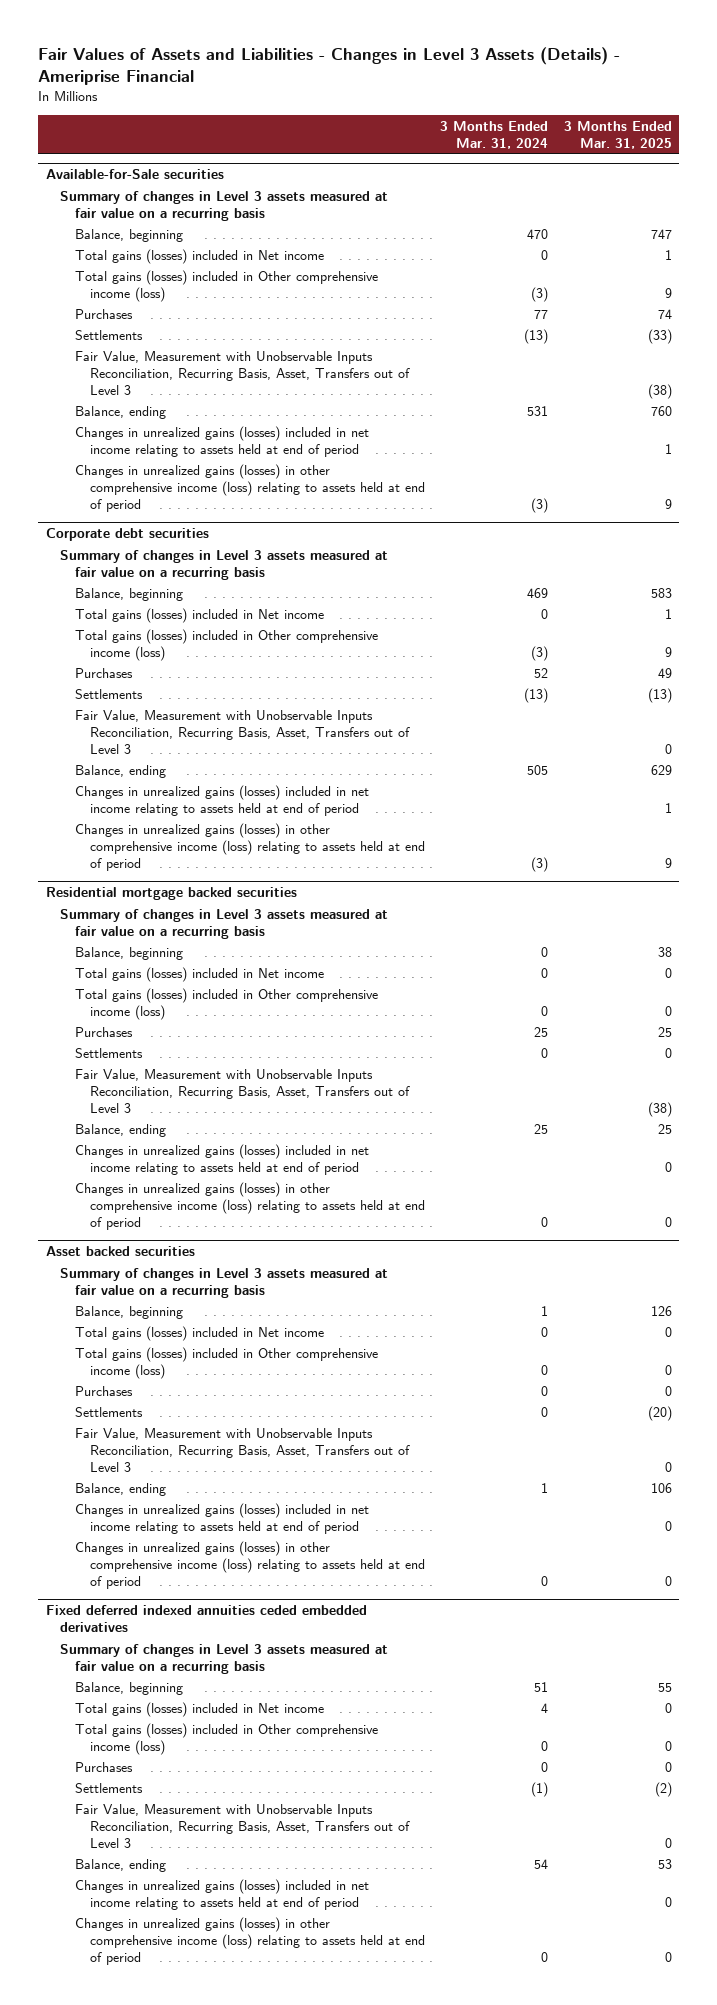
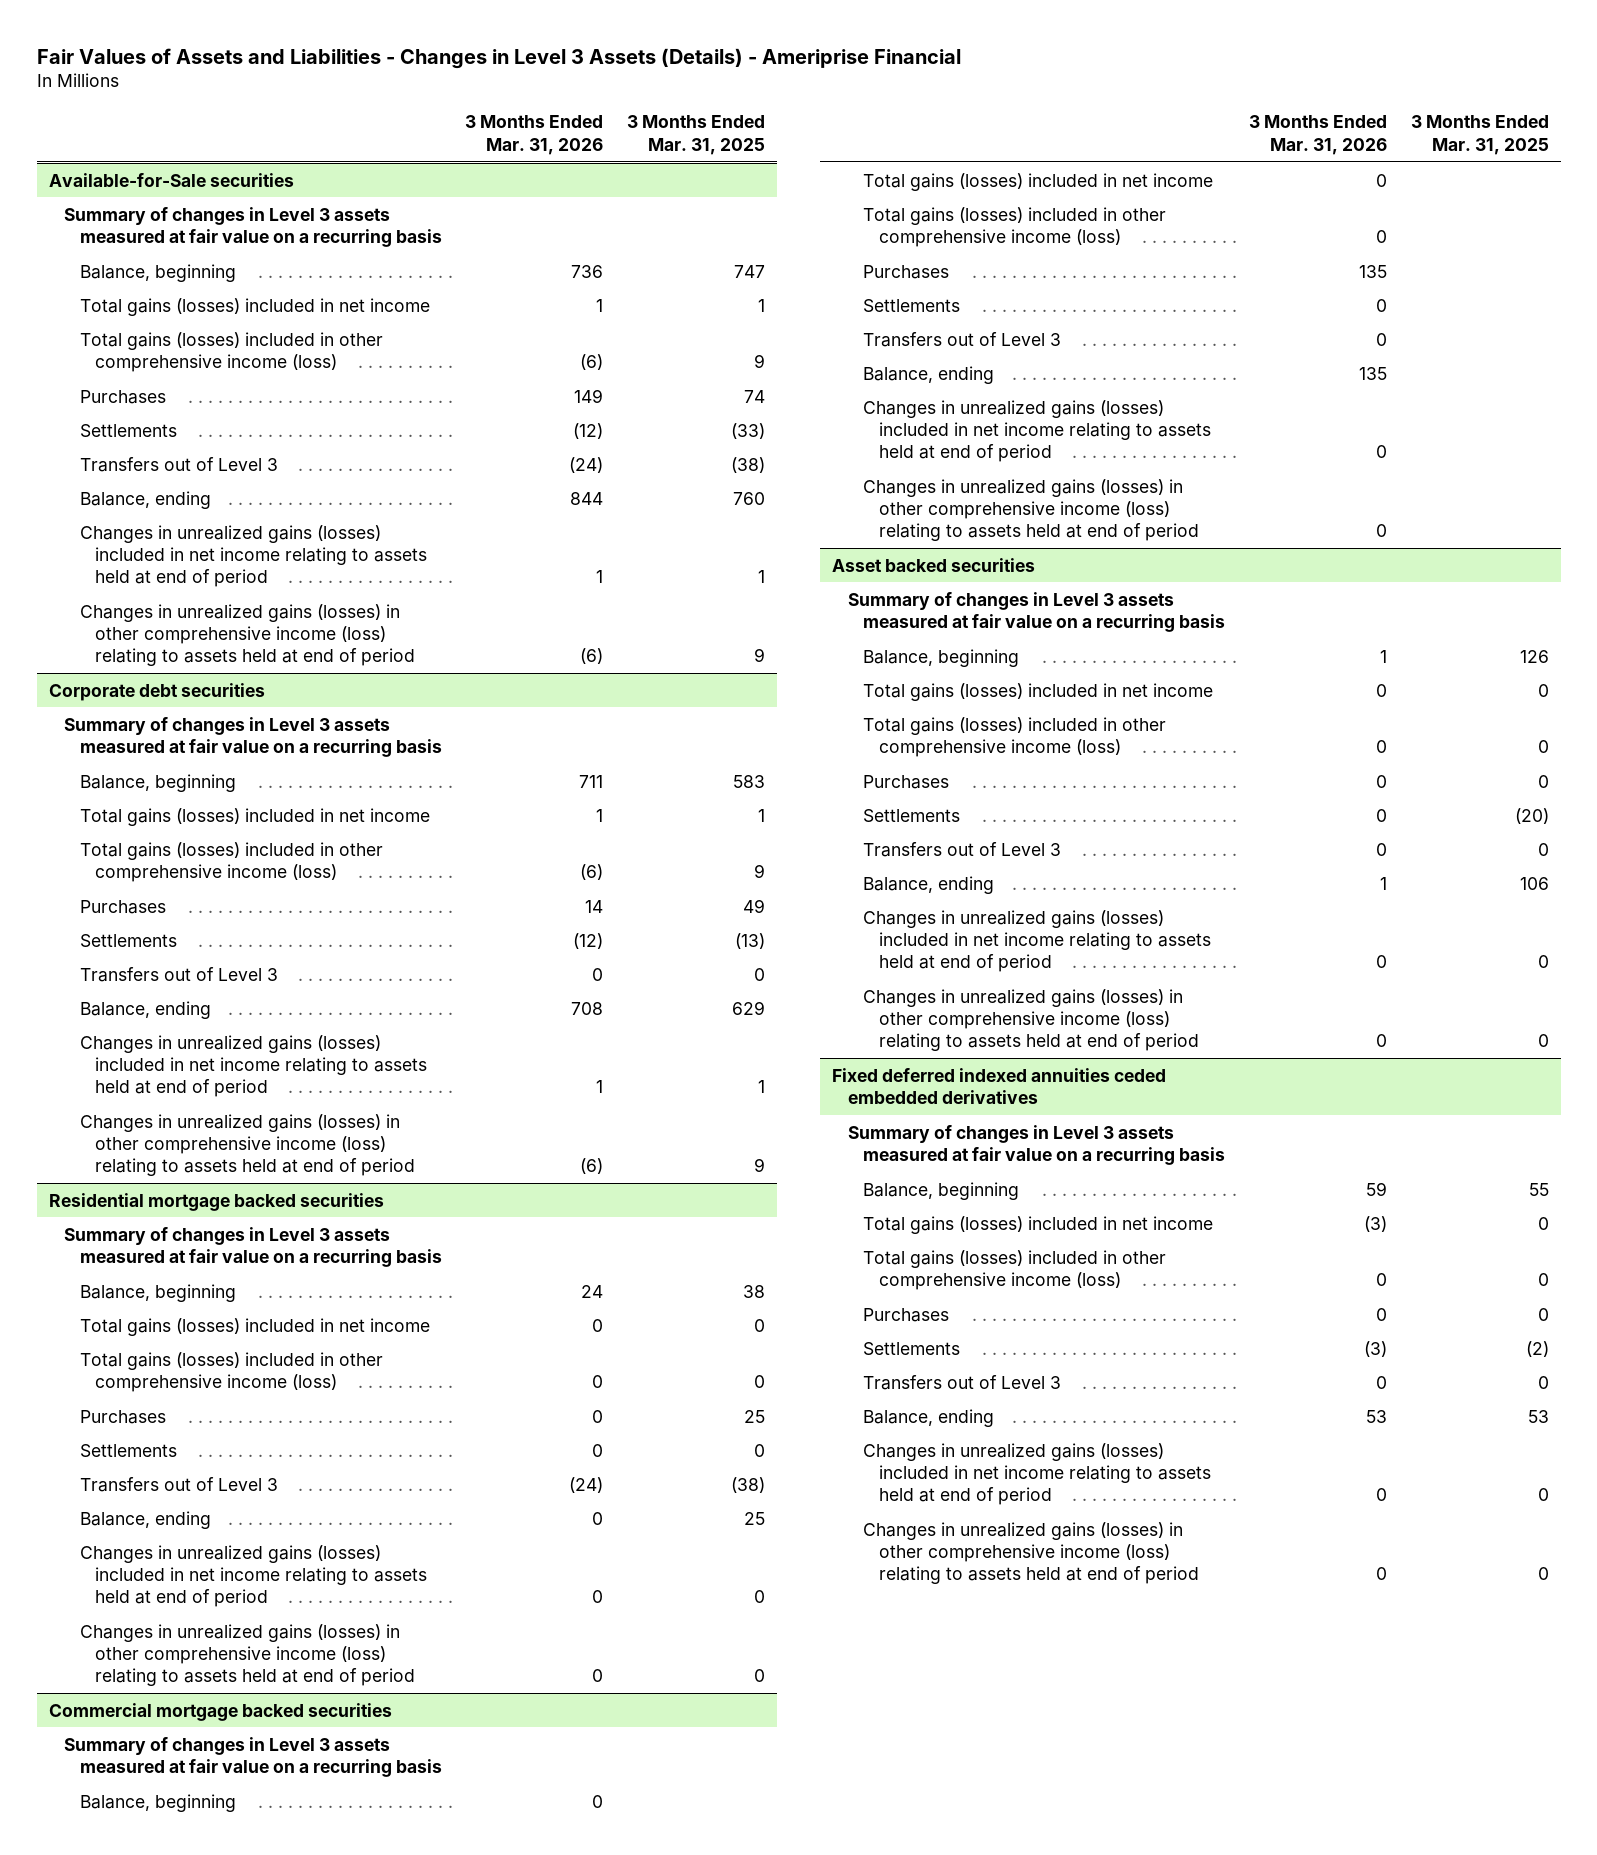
- | 3 Months Ended Mar. 31, 2024 | 3 Months Ended Mar. 31, 2025
+ | 3 Months Ended Mar. 31, 2026 | 3 Months Ended Mar. 31, 2025
@ Available-for-Sale securities
- Total gains (losses) included in Net income | 0 | 1
- Total gains (losses) included in Other comprehensive income (loss) | (3) | 9
+ Total gains (losses) included in net income | 1 | 1
+ Total gains (losses) included in other comprehensive income (loss) | (6) | 9
- Fair Value, Measurement with Unobservable Inputs Reconciliation, Recurring Basis, Asset, Transfers out of Level 3 | | (38)
+ Transfers out of Level 3 | (24) | (38)
@ Corporate debt securities
- Total gains (losses) included in Net income | 0 | 1
- Total gains (losses) included in Other comprehensive income (loss) | (3) | 9
+ Total gains (losses) included in net income | 1 | 1
+ Total gains (losses) included in other comprehensive income (loss) | (6) | 9
- Fair Value, Measurement with Unobservable Inputs Reconciliation, Recurring Basis, Asset, Transfers out of Level 3 | | 0
+ Transfers out of Level 3 | 0 | 0
@ Residential mortgage backed securities
- Total gains (losses) included in Net income | 0 | 0
- Total gains (losses) included in Other comprehensive income (loss) | 0 | 0
+ Total gains (losses) included in net income | 0 | 0
+ Total gains (losses) included in other comprehensive income (loss) | 0 | 0
- Fair Value, Measurement with Unobservable Inputs Reconciliation, Recurring Basis, Asset, Transfers out of Level 3 | | (38)
+ Transfers out of Level 3 | (24) | (38)
+ Commercial mortgage backed securities
+ Summary of changes in Level 3 assets measured at fair value on a recurring basis
+ Balance, beginning | 0 |
+ Total gains (losses) included in net income | 0 |
+ Total gains (losses) included in other comprehensive income (loss) | 0 |
+ Purchases | 135 |
+ Settlements | 0 |
+ Transfers out of Level 3 | 0 |
+ Balance, ending | 135 |
+ Changes in unrealized gains (losses) included in net income relating to assets held at end of period | 0 |
+ Changes in unrealized gains (losses) in other comprehensive income (loss) relating to assets held at end of period | 0 |
@ Asset backed securities
- Total gains (losses) included in Net income | 0 | 0
- Total gains (losses) included in Other comprehensive income (loss) | 0 | 0
+ Total gains (losses) included in net income | 0 | 0
+ Total gains (losses) included in other comprehensive income (loss) | 0 | 0
- Fair Value, Measurement with Unobservable Inputs Reconciliation, Recurring Basis, Asset, Transfers out of Level 3 | | 0
+ Transfers out of Level 3 | 0 | 0
@ Fixed deferred indexed annuities ceded embedded derivatives
- Total gains (losses) included in Net income | 4 | 0
- Total gains (losses) included in Other comprehensive income (loss) | 0 | 0
+ Total gains (losses) included in net income | (3) | 0
+ Total gains (losses) included in other comprehensive income (loss) | 0 | 0
- Fair Value, Measurement with Unobservable Inputs Reconciliation, Recurring Basis, Asset, Transfers out of Level 3 | | 0
+ Transfers out of Level 3 | 0 | 0

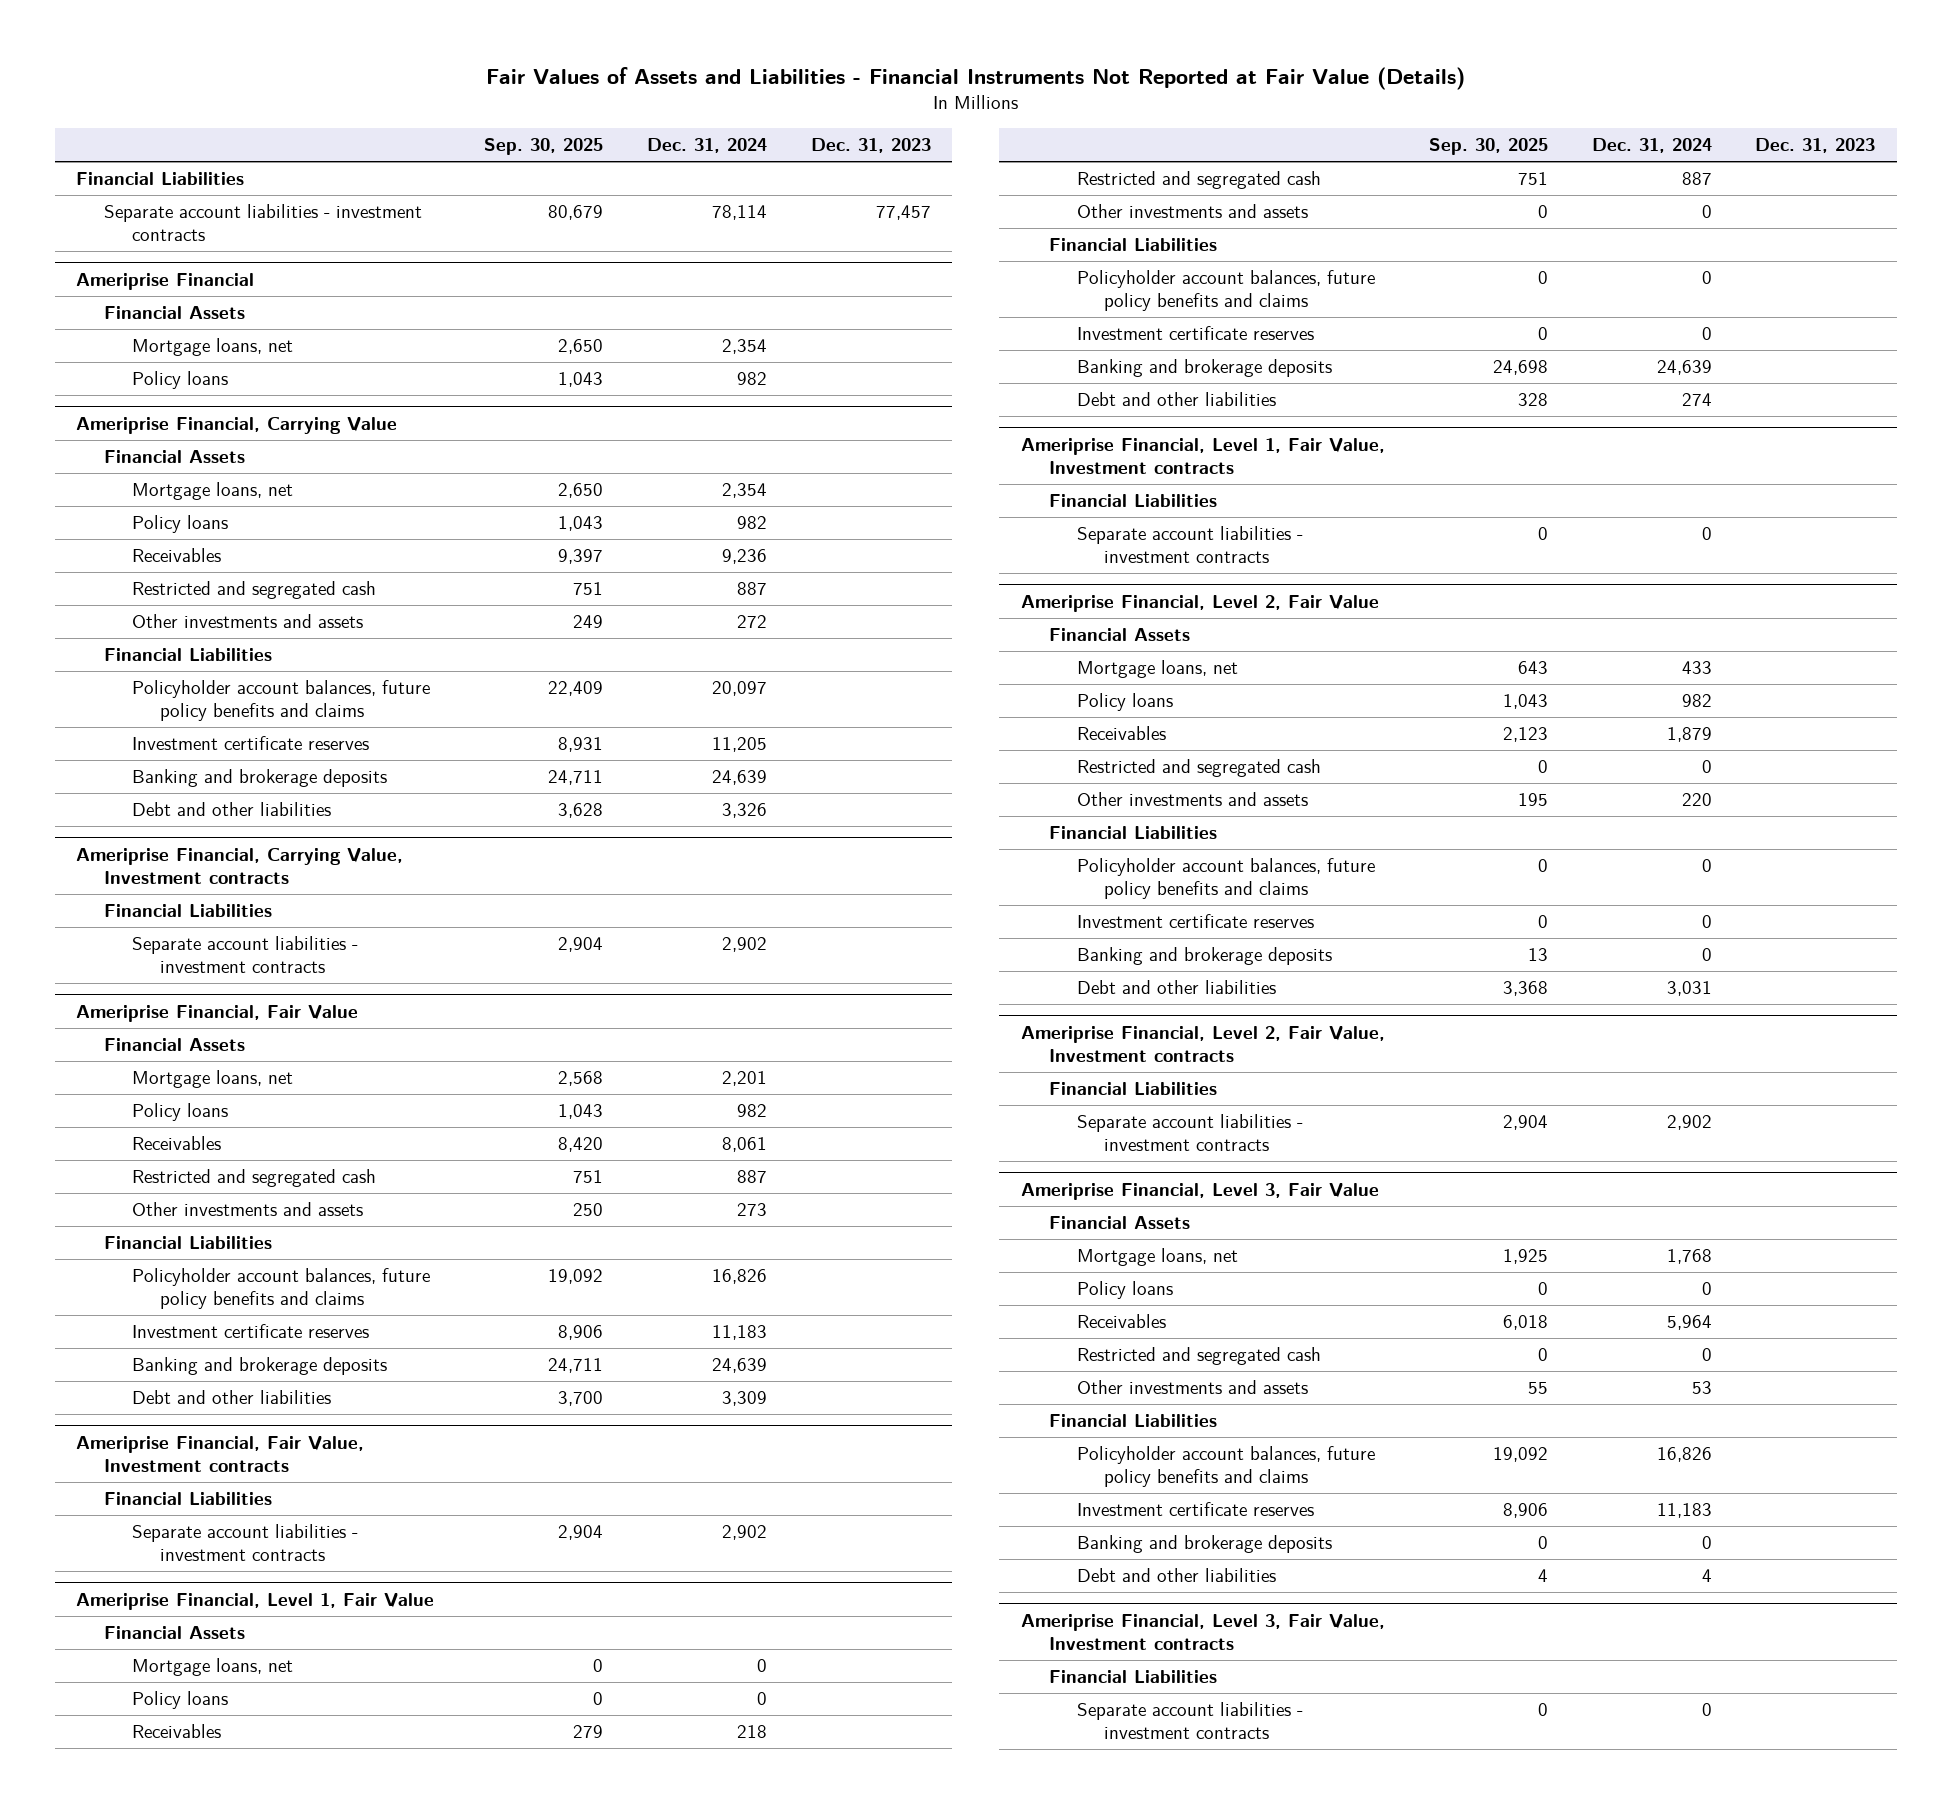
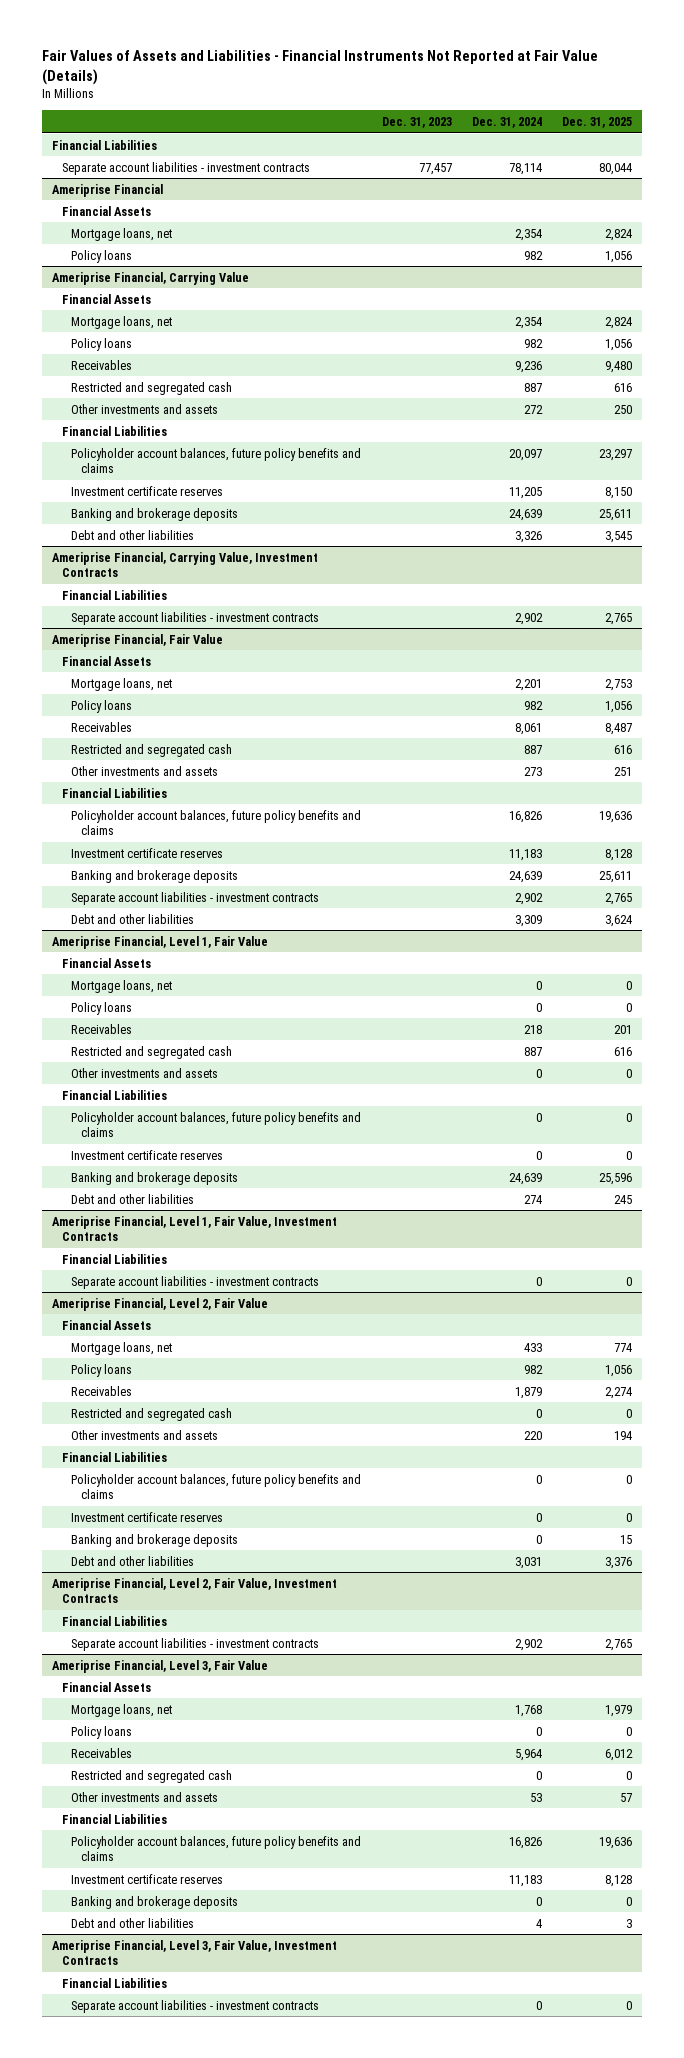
- | Sep. 30, 2025 | Dec. 31, 2024 | Dec. 31, 2023
+ | Dec. 31, 2023 | Dec. 31, 2024 | Dec. 31, 2025
- Ameriprise Financial, Carrying Value, Investment contracts
+ Ameriprise Financial, Carrying Value, Investment Contracts
- Ameriprise Financial, Fair Value, Investment contracts
- Financial Liabilities
@ Ameriprise Financial, Fair Value
moved down: Debt and other liabilities | | 3,309 | 3,624
- Ameriprise Financial, Level 1, Fair Value, Investment contracts
+ Ameriprise Financial, Level 1, Fair Value, Investment Contracts
- Ameriprise Financial, Level 2, Fair Value, Investment contracts
+ Ameriprise Financial, Level 2, Fair Value, Investment Contracts
- Ameriprise Financial, Level 3, Fair Value, Investment contracts
+ Ameriprise Financial, Level 3, Fair Value, Investment Contracts

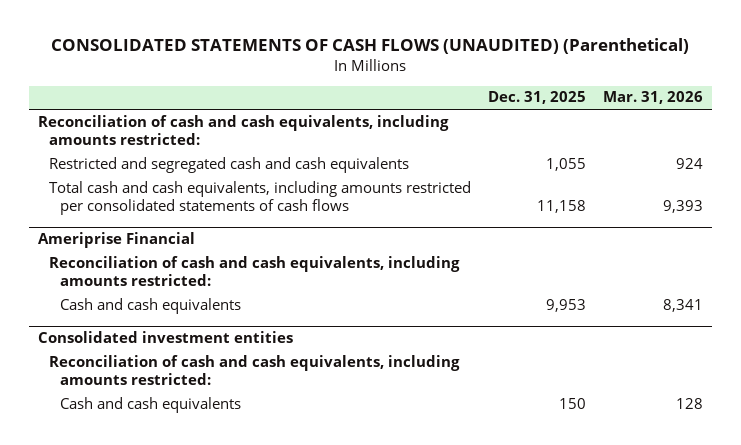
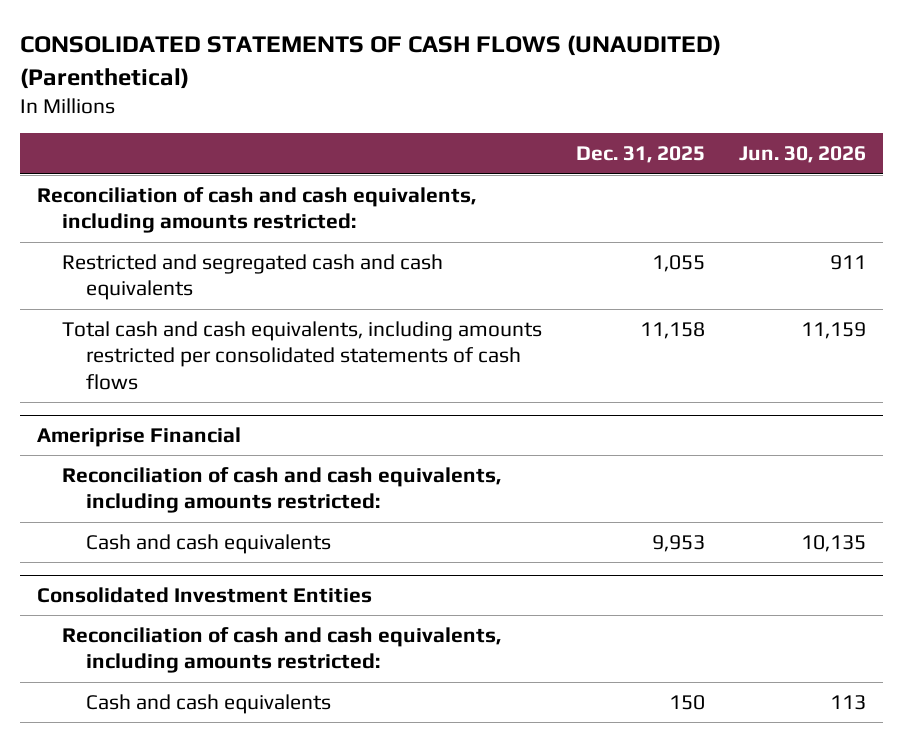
- | Dec. 31, 2025 | Mar. 31, 2026
+ | Dec. 31, 2025 | Jun. 30, 2026
- Consolidated investment entities
+ Consolidated Investment Entities

